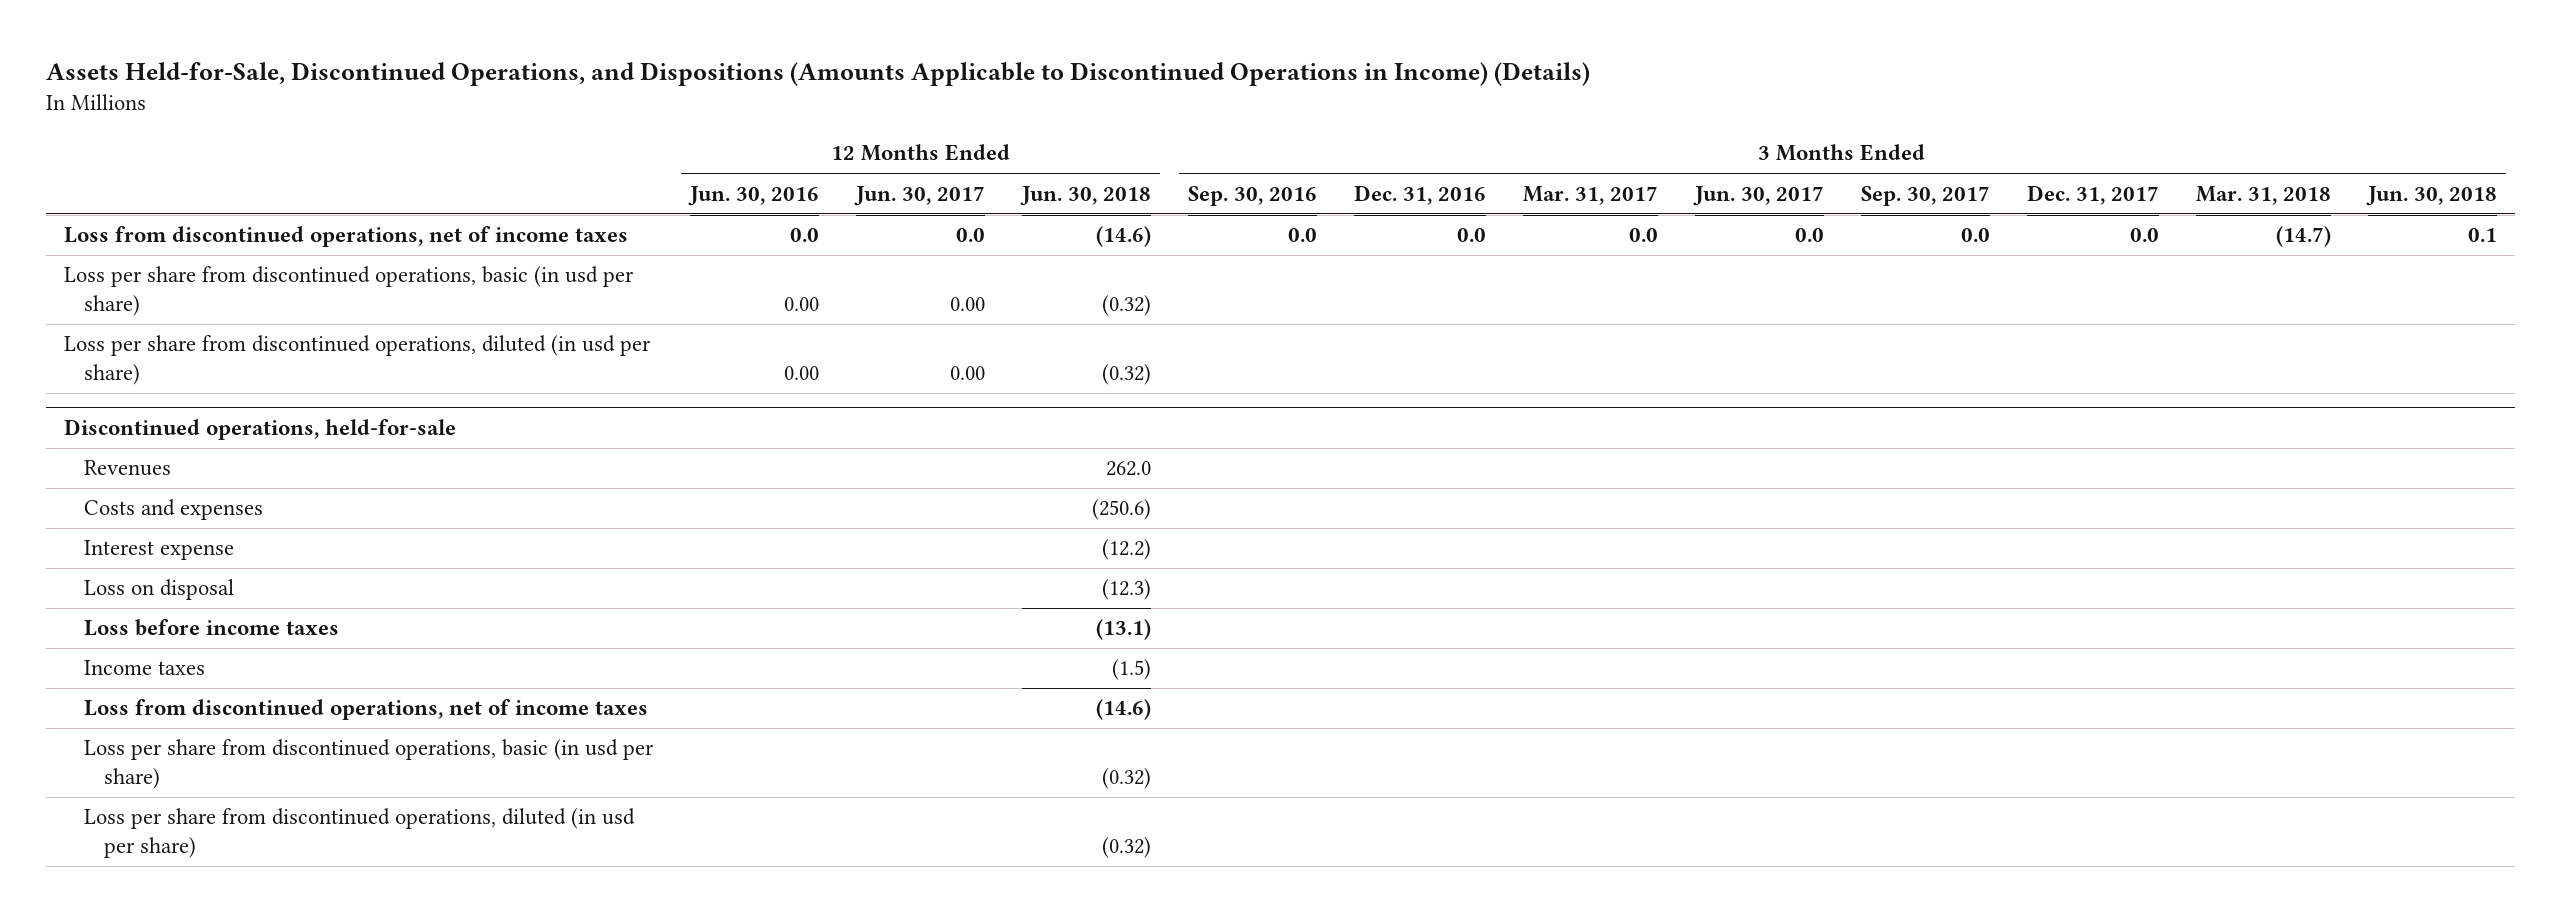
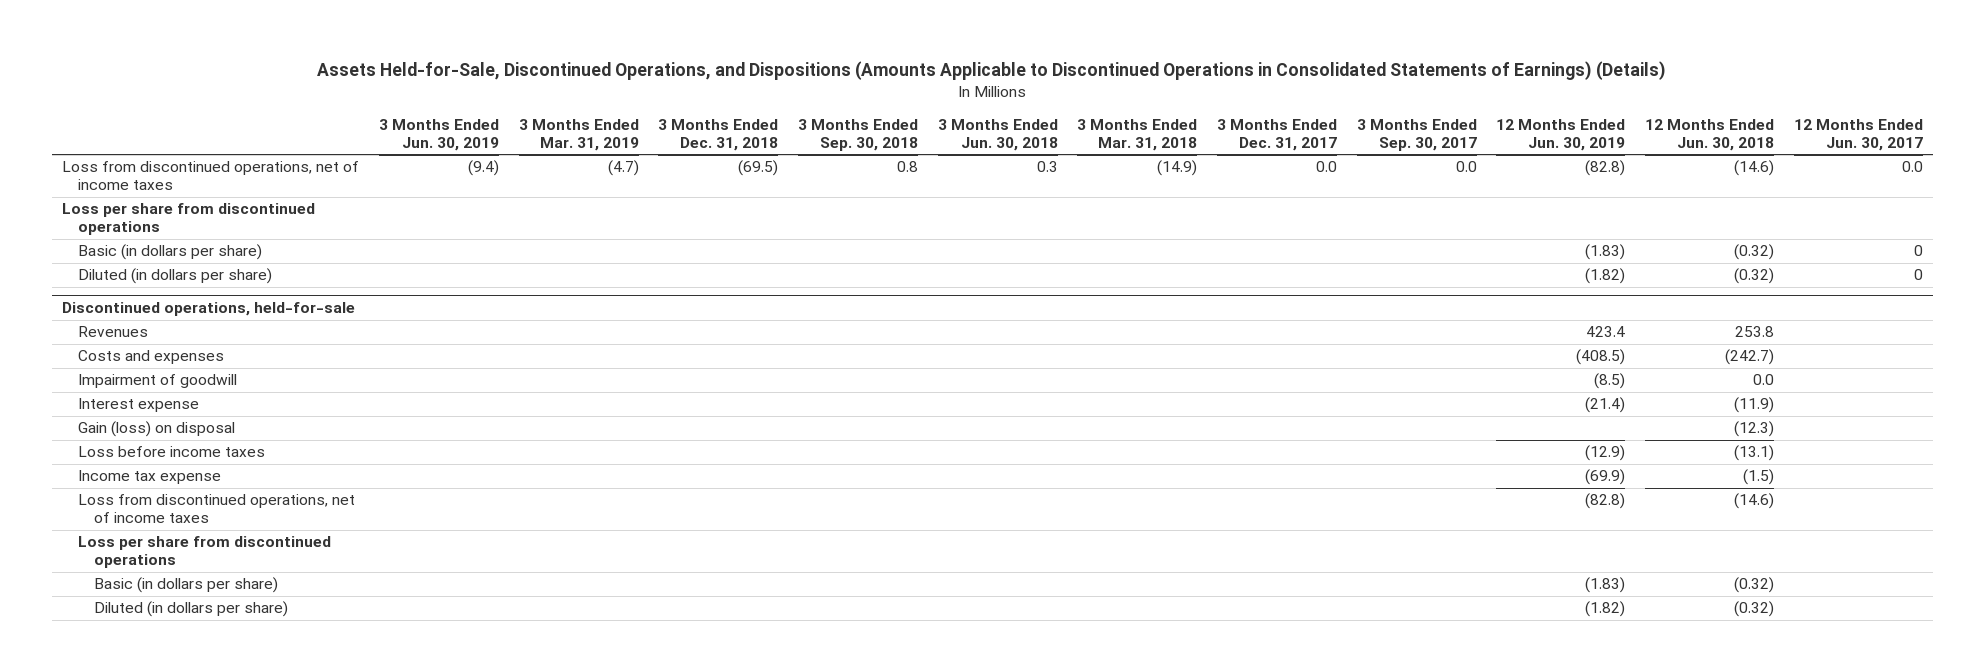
- Assets Held-for-Sale, Discontinued Operations, and Dispositions (Amounts Applicable to Discontinued Operations in Income) (Details)
+ Assets Held-for-Sale, Discontinued Operations, and Dispositions (Amounts Applicable to Discontinued Operations in Consolidated Statements of Earnings) (Details)
- | 12 Months Ended Jun. 30, 2016 | 12 Months Ended Jun. 30, 2017 | 12 Months Ended Jun. 30, 2018 | 3 Months Ended Sep. 30, 2016 | 3 Months Ended Dec. 31, 2016 | 3 Months Ended Mar. 31, 2017 | 3 Months Ended Jun. 30, 2017 | 3 Months Ended Sep. 30, 2017 | 3 Months Ended Dec. 31, 2017 | 3 Months Ended Mar. 31, 2018 | 3 Months Ended Jun. 30, 2018
+ | 3 Months Ended Jun. 30, 2019 | 3 Months Ended Mar. 31, 2019 | 3 Months Ended Dec. 31, 2018 | 3 Months Ended Sep. 30, 2018 | 3 Months Ended Jun. 30, 2018 | 3 Months Ended Mar. 31, 2018 | 3 Months Ended Dec. 31, 2017 | 3 Months Ended Sep. 30, 2017 | 12 Months Ended Jun. 30, 2019 | 12 Months Ended Jun. 30, 2018 | 12 Months Ended Jun. 30, 2017
- Loss from discontinued operations, net of income taxes | 0.0 | 0.0 | (14.6) | 0.0 | 0.0 | 0.0 | 0.0 | 0.0 | 0.0 | (14.7) | 0.1
- Loss per share from discontinued operations, basic (in usd per share) | 0.00 | 0.00 | (0.32) | | | | | | | |
- Loss per share from discontinued operations, diluted (in usd per share) | 0.00 | 0.00 | (0.32) | | | | | | | |
+ Loss from discontinued operations, net of income taxes | (9.4) | (4.7) | (69.5) | 0.8 | 0.3 | (14.9) | 0.0 | 0.0 | (82.8) | (14.6) | 0.0
+ Loss per share from discontinued operations
+ Basic (in dollars per share) | | | | | | | | | (1.83) | (0.32) | 0
+ Diluted (in dollars per share) | | | | | | | | | (1.82) | (0.32) | 0
@ Discontinued operations, held-for-sale
- Revenues | | | 262.0 | | | | | | | |
- Costs and expenses | | | (250.6) | | | | | | | |
- Interest expense | | | (12.2) | | | | | | | |
- Loss on disposal | | | (12.3) | | | | | | | |
+ Revenues | | | | | | | | | 423.4 | 253.8 |
+ Costs and expenses | | | | | | | | | (408.5) | (242.7) |
+ Impairment of goodwill | | | | | | | | | (8.5) | 0.0 |
+ Interest expense | | | | | | | | | (21.4) | (11.9) |
+ Gain (loss) on disposal | | | | | | | | | | (12.3) |
- Income taxes | | | (1.5) | | | | | | | |
+ Income tax expense | | | | | | | | | (69.9) | (1.5) |
- Loss per share from discontinued operations, basic (in usd per share) | | | (0.32) | | | | | | | |
- Loss per share from discontinued operations, diluted (in usd per share) | | | (0.32) | | | | | | | |
+ Loss per share from discontinued operations
+ Basic (in dollars per share) | | | | | | | | | (1.83) | (0.32) |
+ Diluted (in dollars per share) | | | | | | | | | (1.82) | (0.32) |

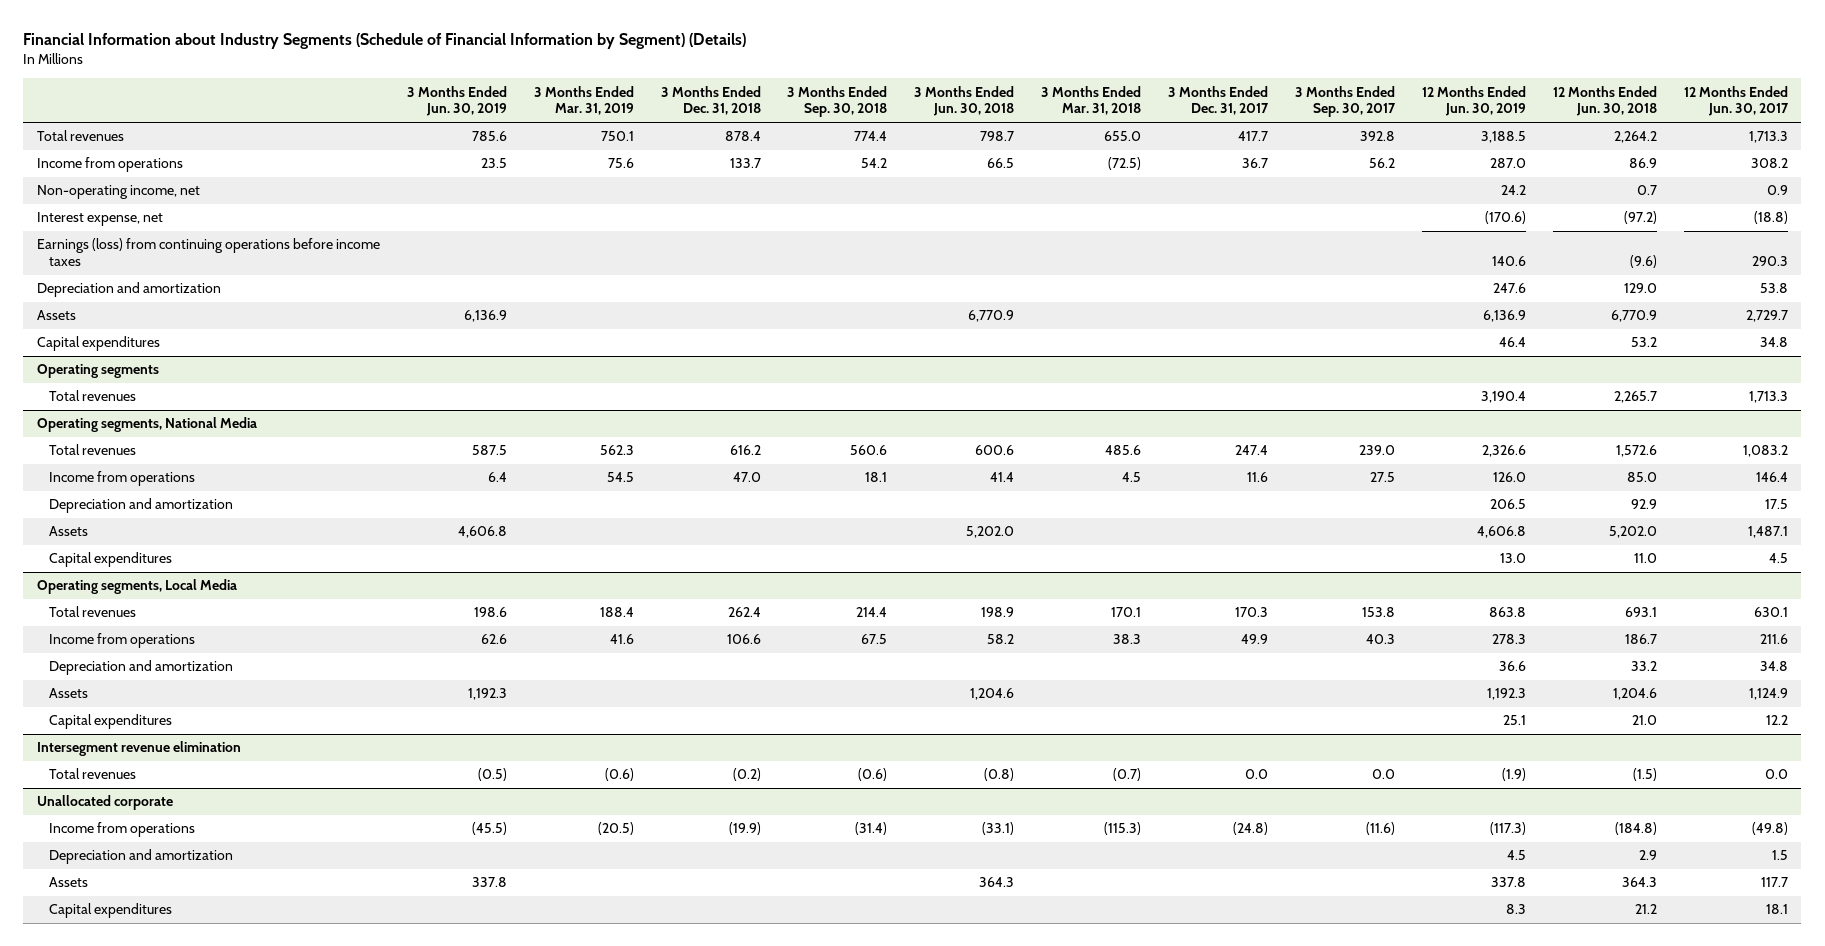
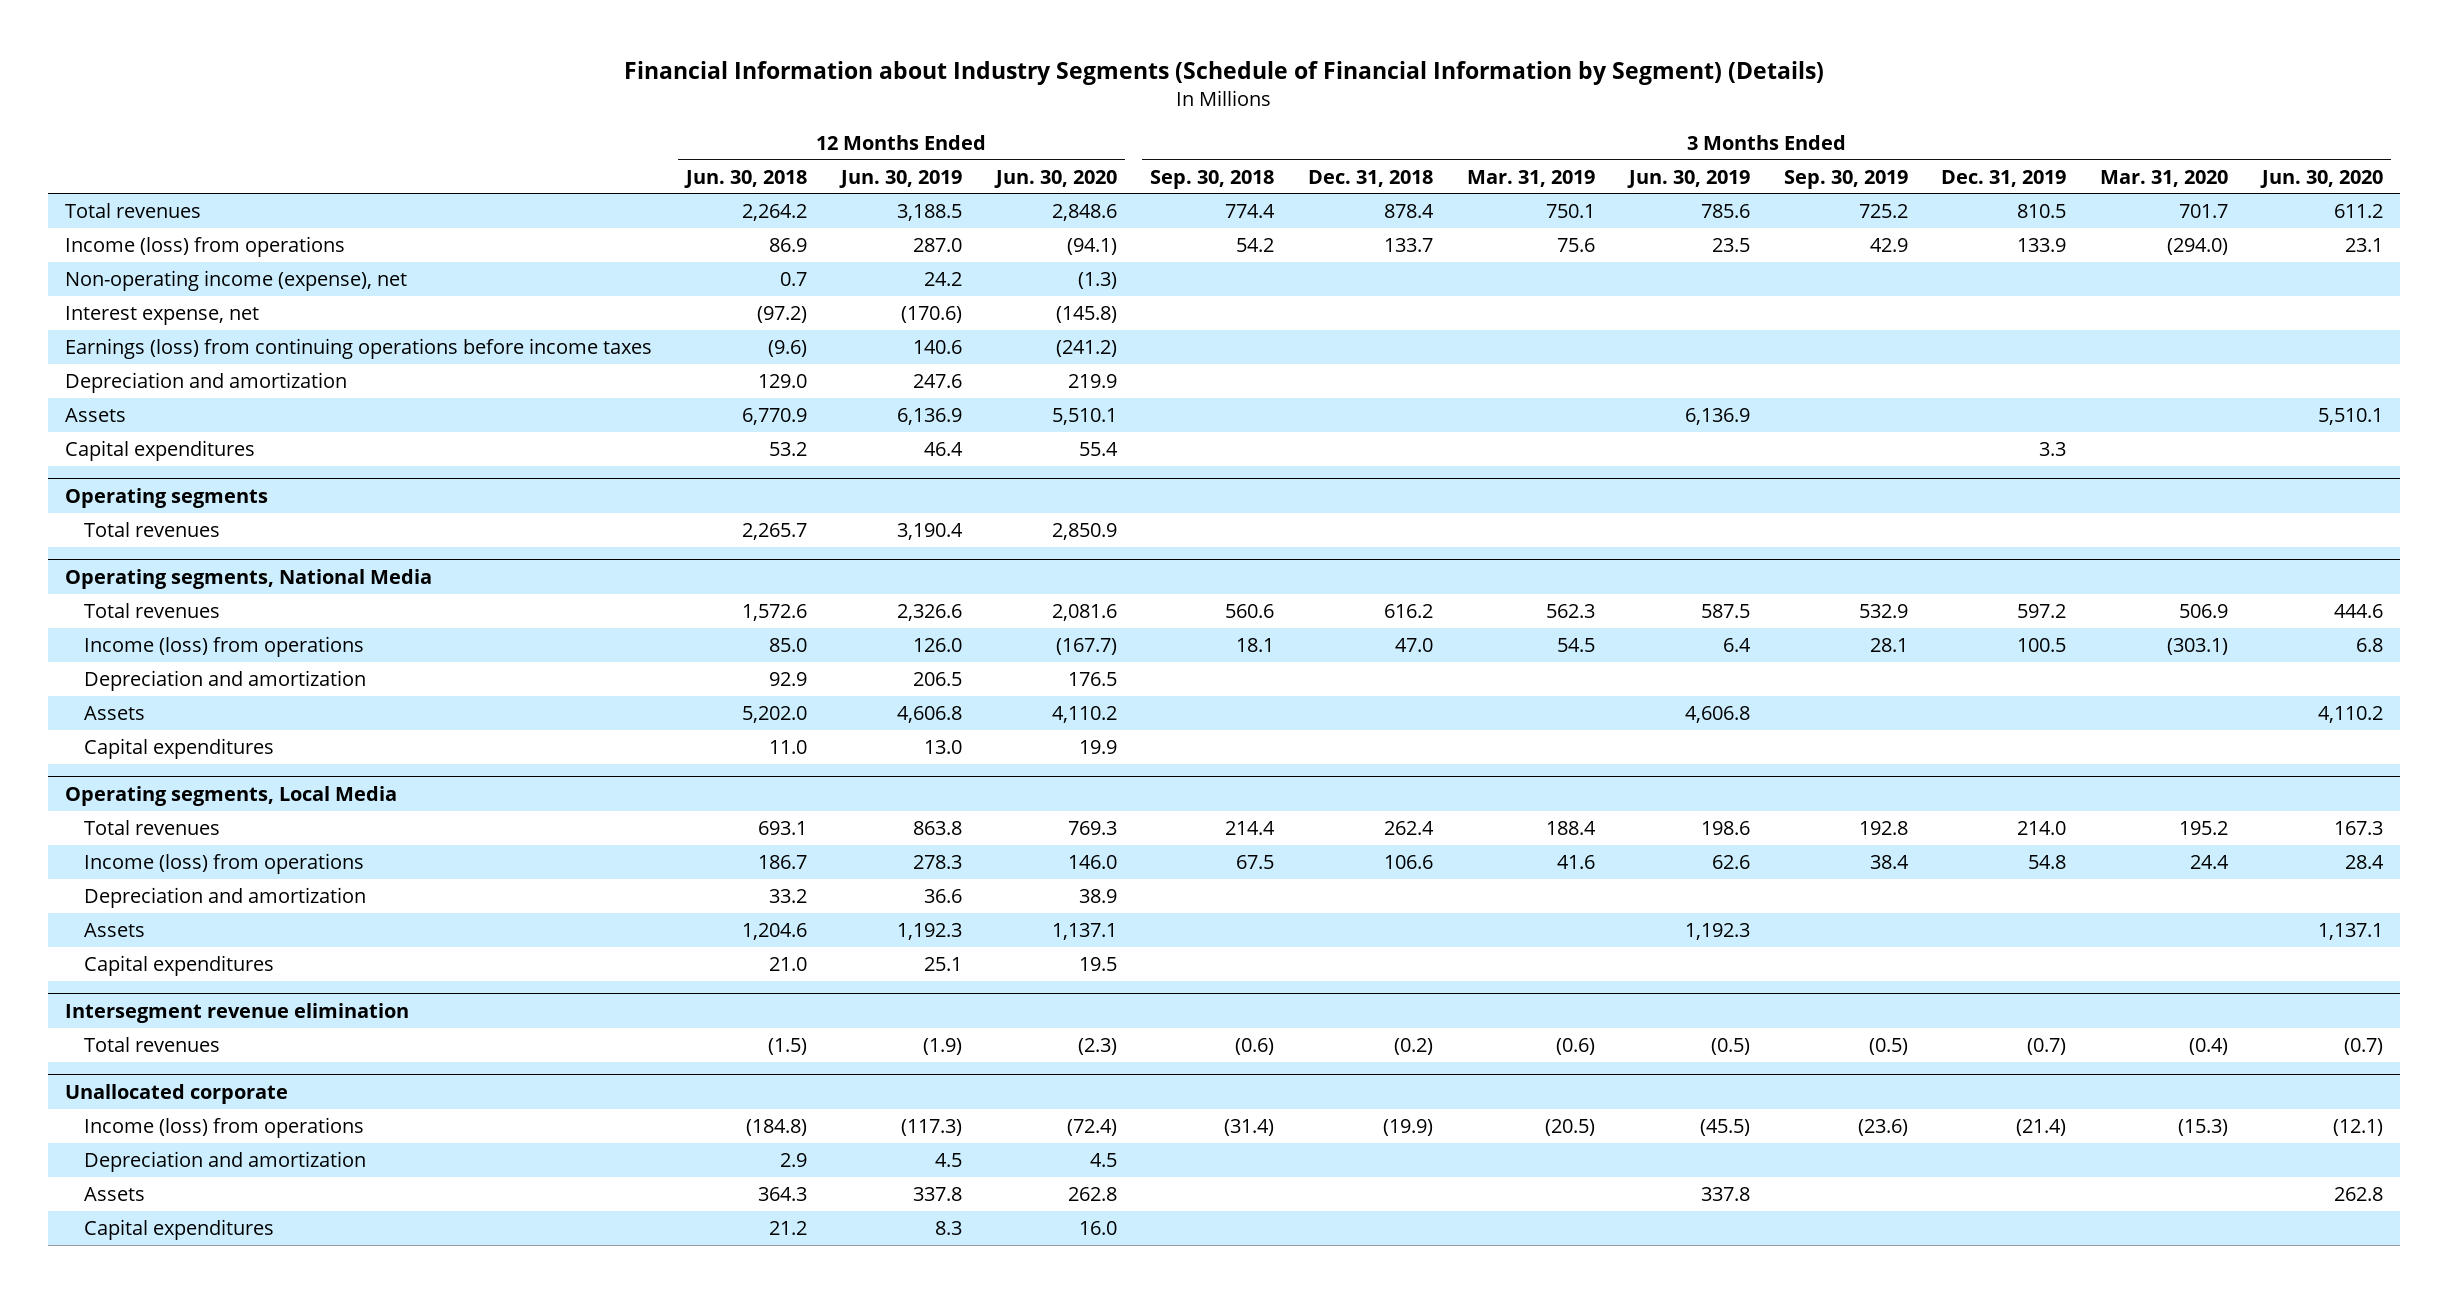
- | 3 Months Ended Jun. 30, 2019 | 3 Months Ended Mar. 31, 2019 | 3 Months Ended Dec. 31, 2018 | 3 Months Ended Sep. 30, 2018 | 3 Months Ended Jun. 30, 2018 | 3 Months Ended Mar. 31, 2018 | 3 Months Ended Dec. 31, 2017 | 3 Months Ended Sep. 30, 2017 | 12 Months Ended Jun. 30, 2019 | 12 Months Ended Jun. 30, 2018 | 12 Months Ended Jun. 30, 2017
+ | 12 Months Ended Jun. 30, 2018 | 12 Months Ended Jun. 30, 2019 | 12 Months Ended Jun. 30, 2020 | 3 Months Ended Sep. 30, 2018 | 3 Months Ended Dec. 31, 2018 | 3 Months Ended Mar. 31, 2019 | 3 Months Ended Jun. 30, 2019 | 3 Months Ended Sep. 30, 2019 | 3 Months Ended Dec. 31, 2019 | 3 Months Ended Mar. 31, 2020 | 3 Months Ended Jun. 30, 2020
- Income from operations | 23.5 | 75.6 | 133.7 | 54.2 | 66.5 | (72.5) | 36.7 | 56.2 | 287.0 | 86.9 | 308.2
- Non-operating income, net | | | | | | | | | 24.2 | 0.7 | 0.9
+ Income (loss) from operations | 86.9 | 287.0 | (94.1) | 54.2 | 133.7 | 75.6 | 23.5 | 42.9 | 133.9 | (294.0) | 23.1
+ Non-operating income (expense), net | 0.7 | 24.2 | (1.3) | | | | | | | |
@ Operating segments, National Media
- Income from operations | 6.4 | 54.5 | 47.0 | 18.1 | 41.4 | 4.5 | 11.6 | 27.5 | 126.0 | 85.0 | 146.4
+ Income (loss) from operations | 85.0 | 126.0 | (167.7) | 18.1 | 47.0 | 54.5 | 6.4 | 28.1 | 100.5 | (303.1) | 6.8
@ Operating segments, Local Media
- Income from operations | 62.6 | 41.6 | 106.6 | 67.5 | 58.2 | 38.3 | 49.9 | 40.3 | 278.3 | 186.7 | 211.6
+ Income (loss) from operations | 186.7 | 278.3 | 146.0 | 67.5 | 106.6 | 41.6 | 62.6 | 38.4 | 54.8 | 24.4 | 28.4
@ Unallocated corporate
- Income from operations | (45.5) | (20.5) | (19.9) | (31.4) | (33.1) | (115.3) | (24.8) | (11.6) | (117.3) | (184.8) | (49.8)
+ Income (loss) from operations | (184.8) | (117.3) | (72.4) | (31.4) | (19.9) | (20.5) | (45.5) | (23.6) | (21.4) | (15.3) | (12.1)

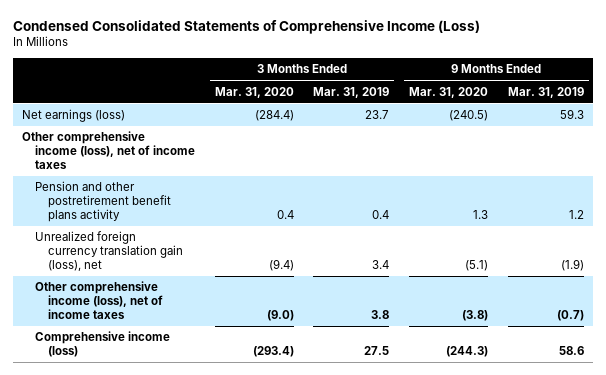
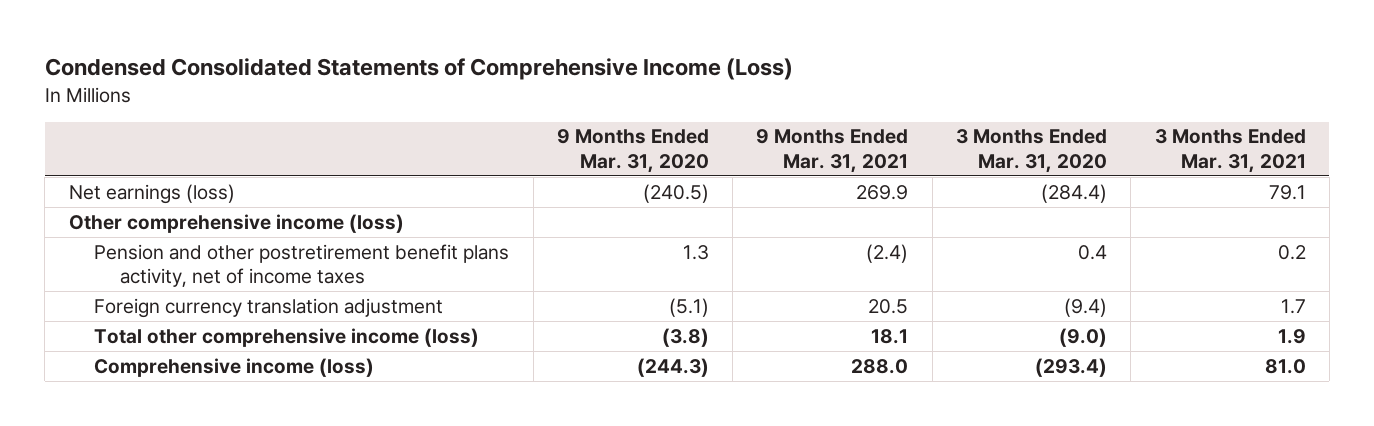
- | 3 Months Ended Mar. 31, 2020 | 3 Months Ended Mar. 31, 2019 | 9 Months Ended Mar. 31, 2020 | 9 Months Ended Mar. 31, 2019
+ | 9 Months Ended Mar. 31, 2020 | 9 Months Ended Mar. 31, 2021 | 3 Months Ended Mar. 31, 2020 | 3 Months Ended Mar. 31, 2021
- Other comprehensive income (loss), net of income taxes
- Pension and other postretirement benefit plans activity | 0.4 | 0.4 | 1.3 | 1.2
- Unrealized foreign currency translation gain (loss), net | (9.4) | 3.4 | (5.1) | (1.9)
- Other comprehensive income (loss), net of income taxes | (9.0) | 3.8 | (3.8) | (0.7)
+ Other comprehensive income (loss)
+ Pension and other postretirement benefit plans activity, net of income taxes | 1.3 | (2.4) | 0.4 | 0.2
+ Foreign currency translation adjustment | (5.1) | 20.5 | (9.4) | 1.7
+ Total other comprehensive income (loss) | (3.8) | 18.1 | (9.0) | 1.9

